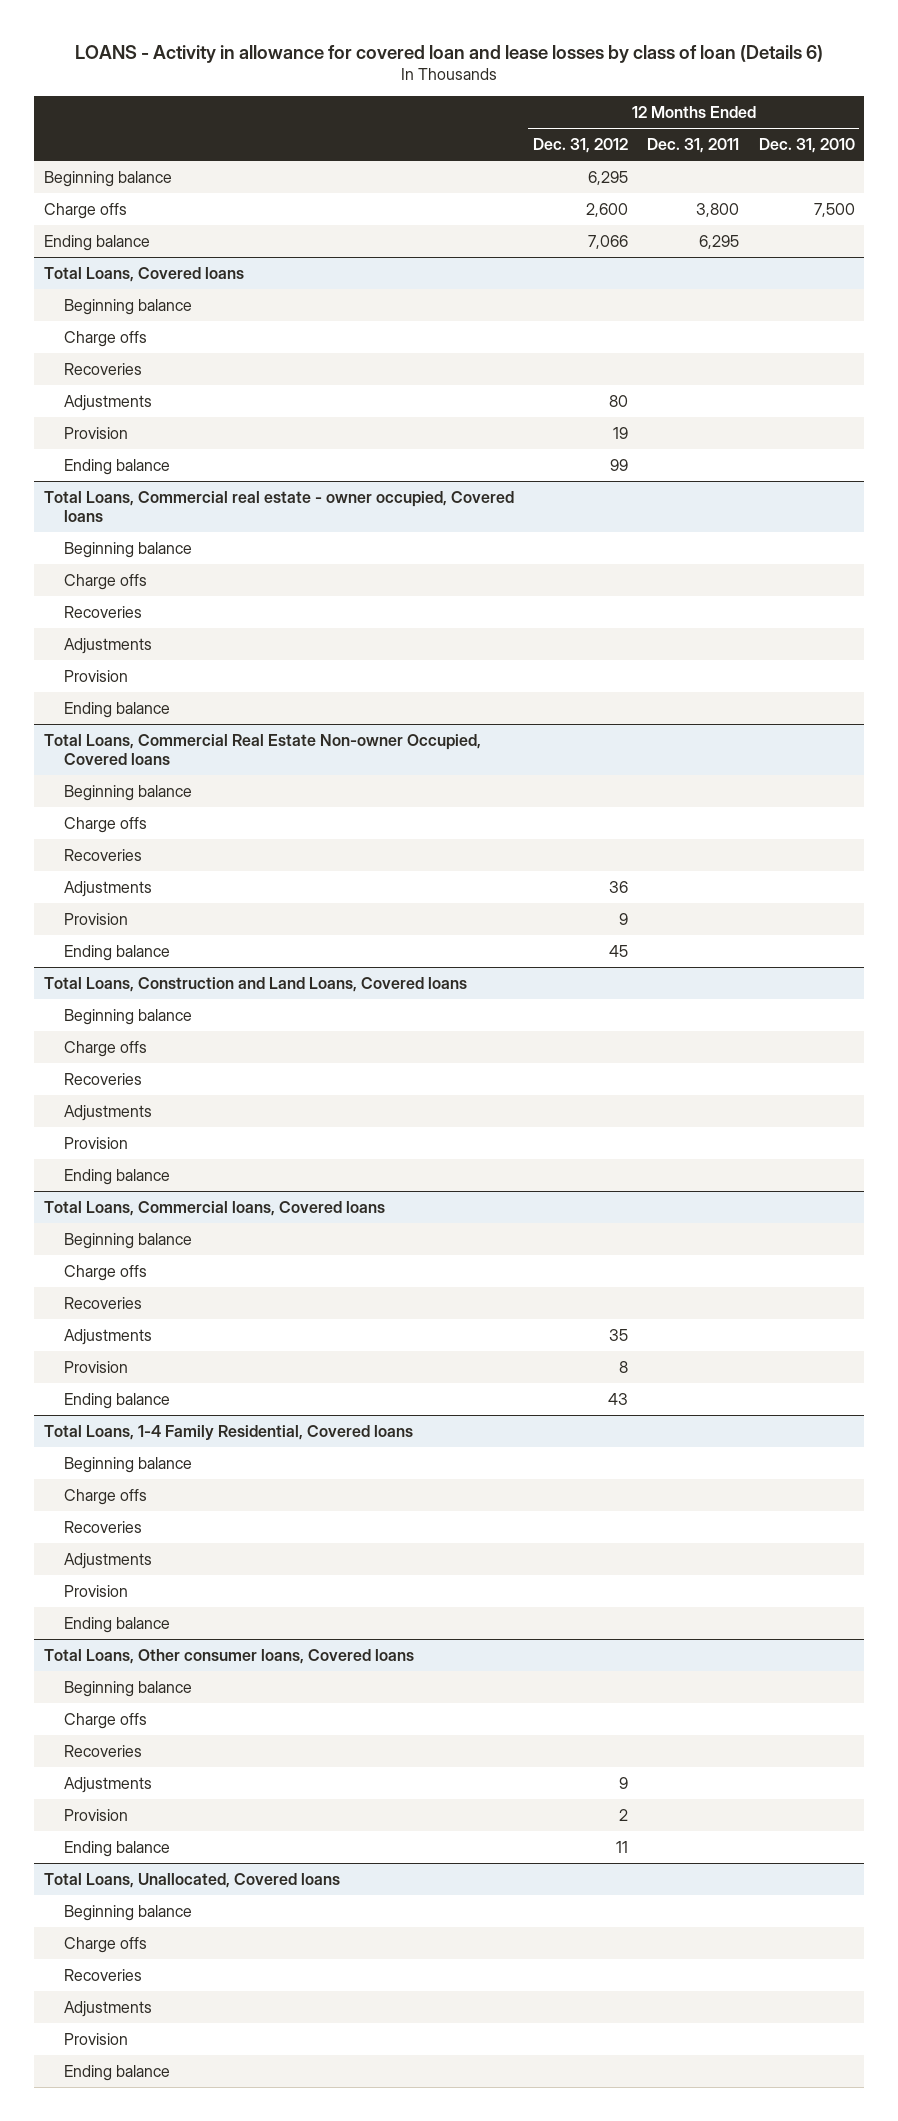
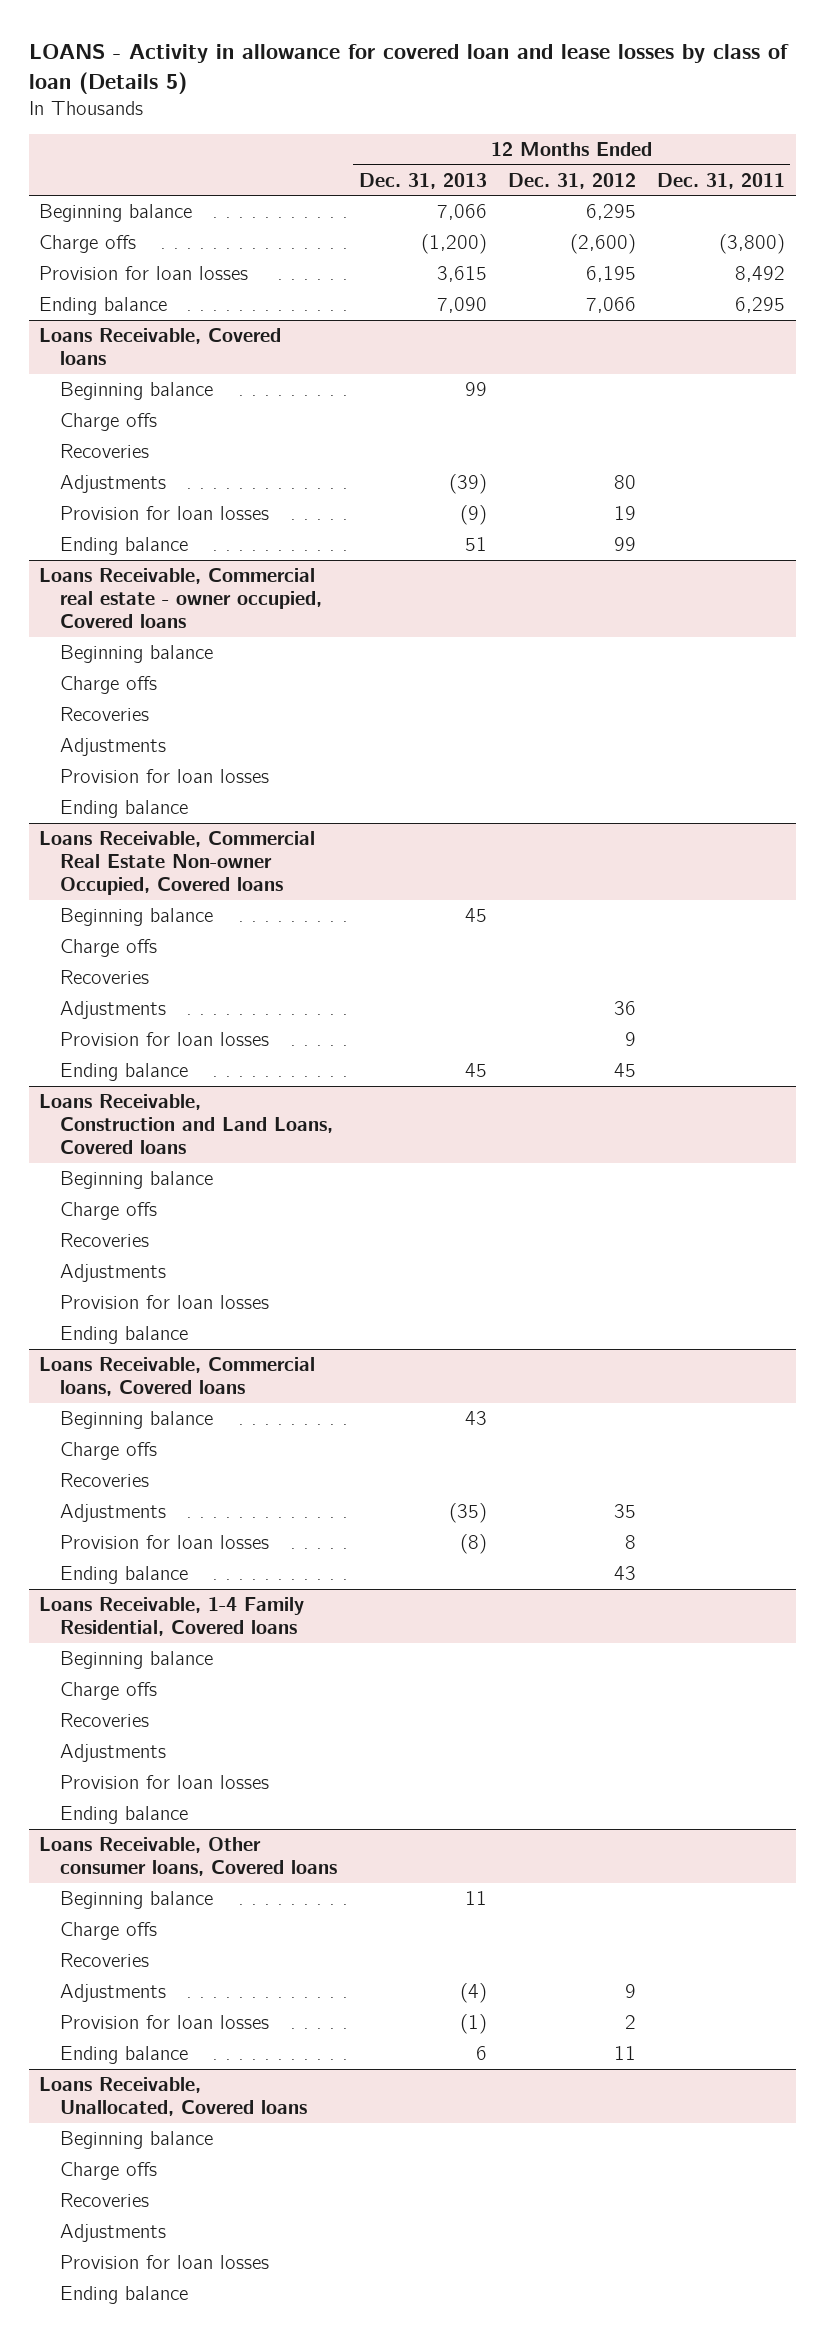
- LOANS - Activity in allowance for covered loan and lease losses by class of loan (Details 6)
+ LOANS - Activity in allowance for covered loan and lease losses by class of loan (Details 5)
- | 12 Months Ended Dec. 31, 2012 | 12 Months Ended Dec. 31, 2011 | 12 Months Ended Dec. 31, 2010
+ | 12 Months Ended Dec. 31, 2013 | 12 Months Ended Dec. 31, 2012 | 12 Months Ended Dec. 31, 2011
- Charge offs | 2,600 | 3,800 | 7,500
+ Charge offs | (1,200) | (2,600) | (3,800)
+ Provision for loan losses | 3,615 | 6,195 | 8,492
- Total Loans, Covered loans
+ Loans Receivable, Covered loans
- Provision | 19 | |
+ Provision for loan losses | (9) | 19 |
- Total Loans, Commercial real estate - owner occupied, Covered loans
+ Loans Receivable, Commercial real estate - owner occupied, Covered loans
- Provision
+ Provision for loan losses
- Total Loans, Commercial Real Estate Non-owner Occupied, Covered loans
+ Loans Receivable, Commercial Real Estate Non-owner Occupied, Covered loans
- Provision | 9 | |
+ Provision for loan losses | | 9 |
- Total Loans, Construction and Land Loans, Covered loans
+ Loans Receivable, Construction and Land Loans, Covered loans
- Provision
+ Provision for loan losses
- Total Loans, Commercial loans, Covered loans
+ Loans Receivable, Commercial loans, Covered loans
- Provision | 8 | |
+ Provision for loan losses | (8) | 8 |
- Total Loans, 1-4 Family Residential, Covered loans
+ Loans Receivable, 1-4 Family Residential, Covered loans
- Provision
+ Provision for loan losses
- Total Loans, Other consumer loans, Covered loans
+ Loans Receivable, Other consumer loans, Covered loans
- Provision | 2 | |
+ Provision for loan losses | (1) | 2 |
- Total Loans, Unallocated, Covered loans
+ Loans Receivable, Unallocated, Covered loans
- Provision
+ Provision for loan losses

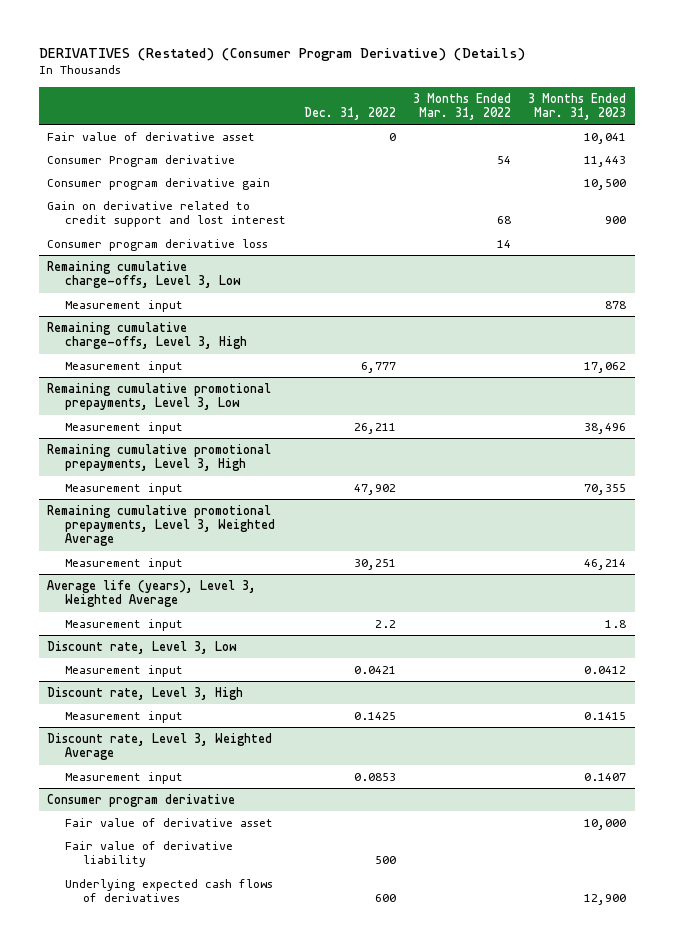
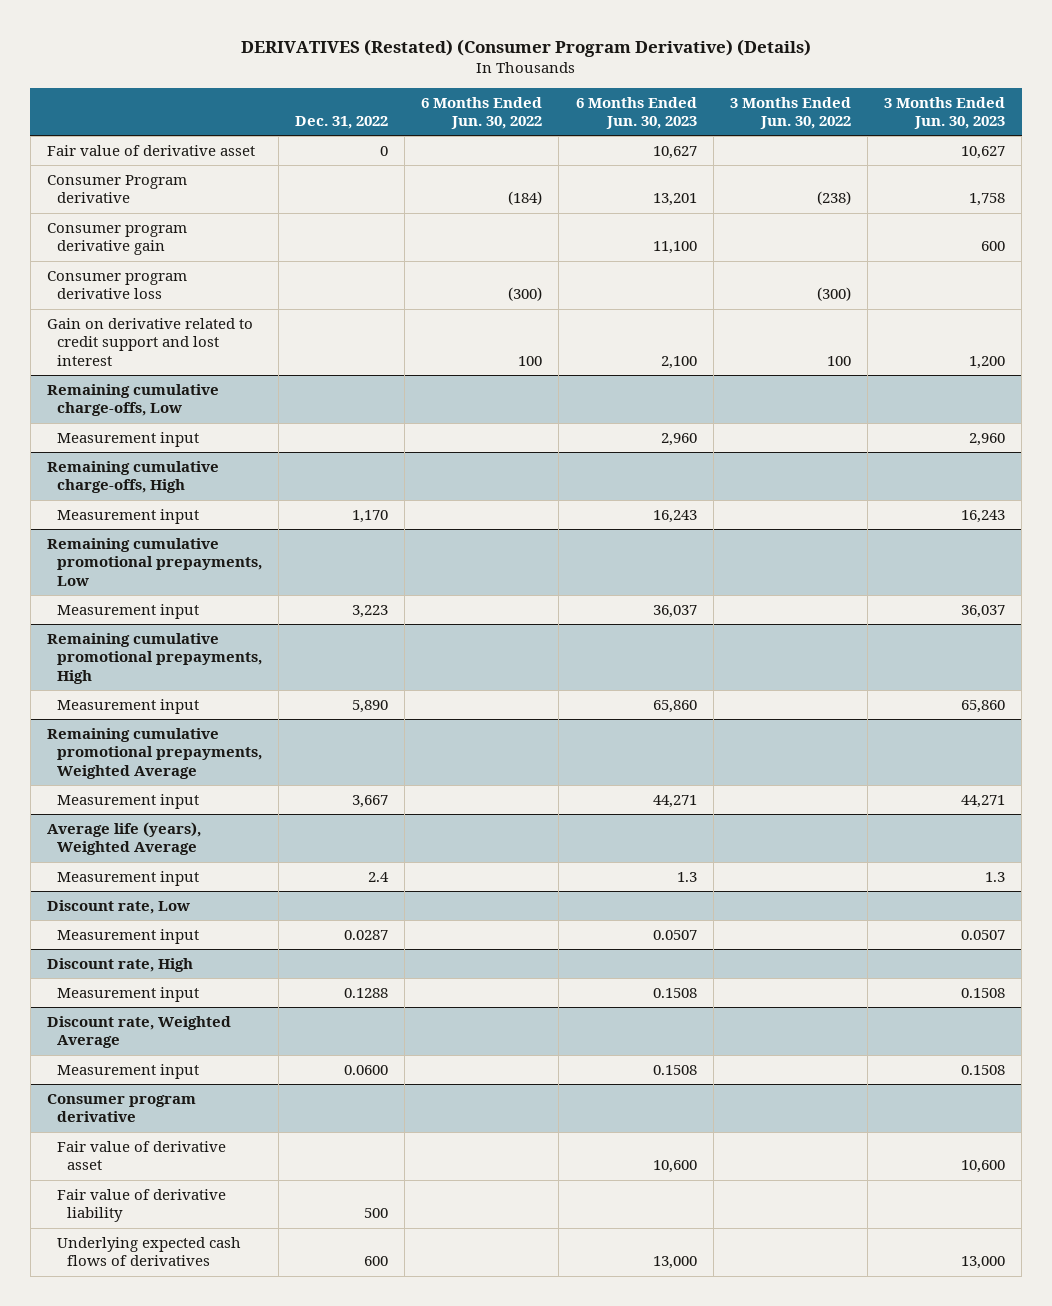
- | Dec. 31, 2022 | 3 Months Ended Mar. 31, 2022 | 3 Months Ended Mar. 31, 2023
+ | Dec. 31, 2022 | 6 Months Ended Jun. 30, 2022 | 6 Months Ended Jun. 30, 2023 | 3 Months Ended Jun. 30, 2022 | 3 Months Ended Jun. 30, 2023
- Remaining cumulative charge-offs, Level 3, Low
moved down: Gain on derivative related to credit support and lost interest | | 100 | 2,100 | 100 | 1,200
+ Remaining cumulative charge-offs, Low
- Remaining cumulative charge-offs, Level 3, High
- Measurement input | 6,777 | | 17,062
- Remaining cumulative promotional prepayments, Level 3, Low
- Measurement input | 26,211 | | 38,496
- Remaining cumulative promotional prepayments, Level 3, High
- Measurement input | 47,902 | | 70,355
- Remaining cumulative promotional prepayments, Level 3, Weighted Average
- Measurement input | 30,251 | | 46,214
- Average life (years), Level 3, Weighted Average
- Measurement input | 2.2 | | 1.8
- Discount rate, Level 3, Low
- Measurement input | 0.0421 | | 0.0412
- Discount rate, Level 3, High
- Measurement input | 0.1425 | | 0.1415
- Discount rate, Level 3, Weighted Average
- Measurement input | 0.0853 | | 0.1407
+ Remaining cumulative charge-offs, High
+ Measurement input | 1,170 | | 16,243 | | 16,243
+ Remaining cumulative promotional prepayments, Low
+ Measurement input | 3,223 | | 36,037 | | 36,037
+ Remaining cumulative promotional prepayments, High
+ Measurement input | 5,890 | | 65,860 | | 65,860
+ Remaining cumulative promotional prepayments, Weighted Average
+ Measurement input | 3,667 | | 44,271 | | 44,271
+ Average life (years), Weighted Average
+ Measurement input | 2.4 | | 1.3 | | 1.3
+ Discount rate, Low
+ Measurement input | 0.0287 | | 0.0507 | | 0.0507
+ Discount rate, High
+ Measurement input | 0.1288 | | 0.1508 | | 0.1508
+ Discount rate, Weighted Average
+ Measurement input | 0.0600 | | 0.1508 | | 0.1508

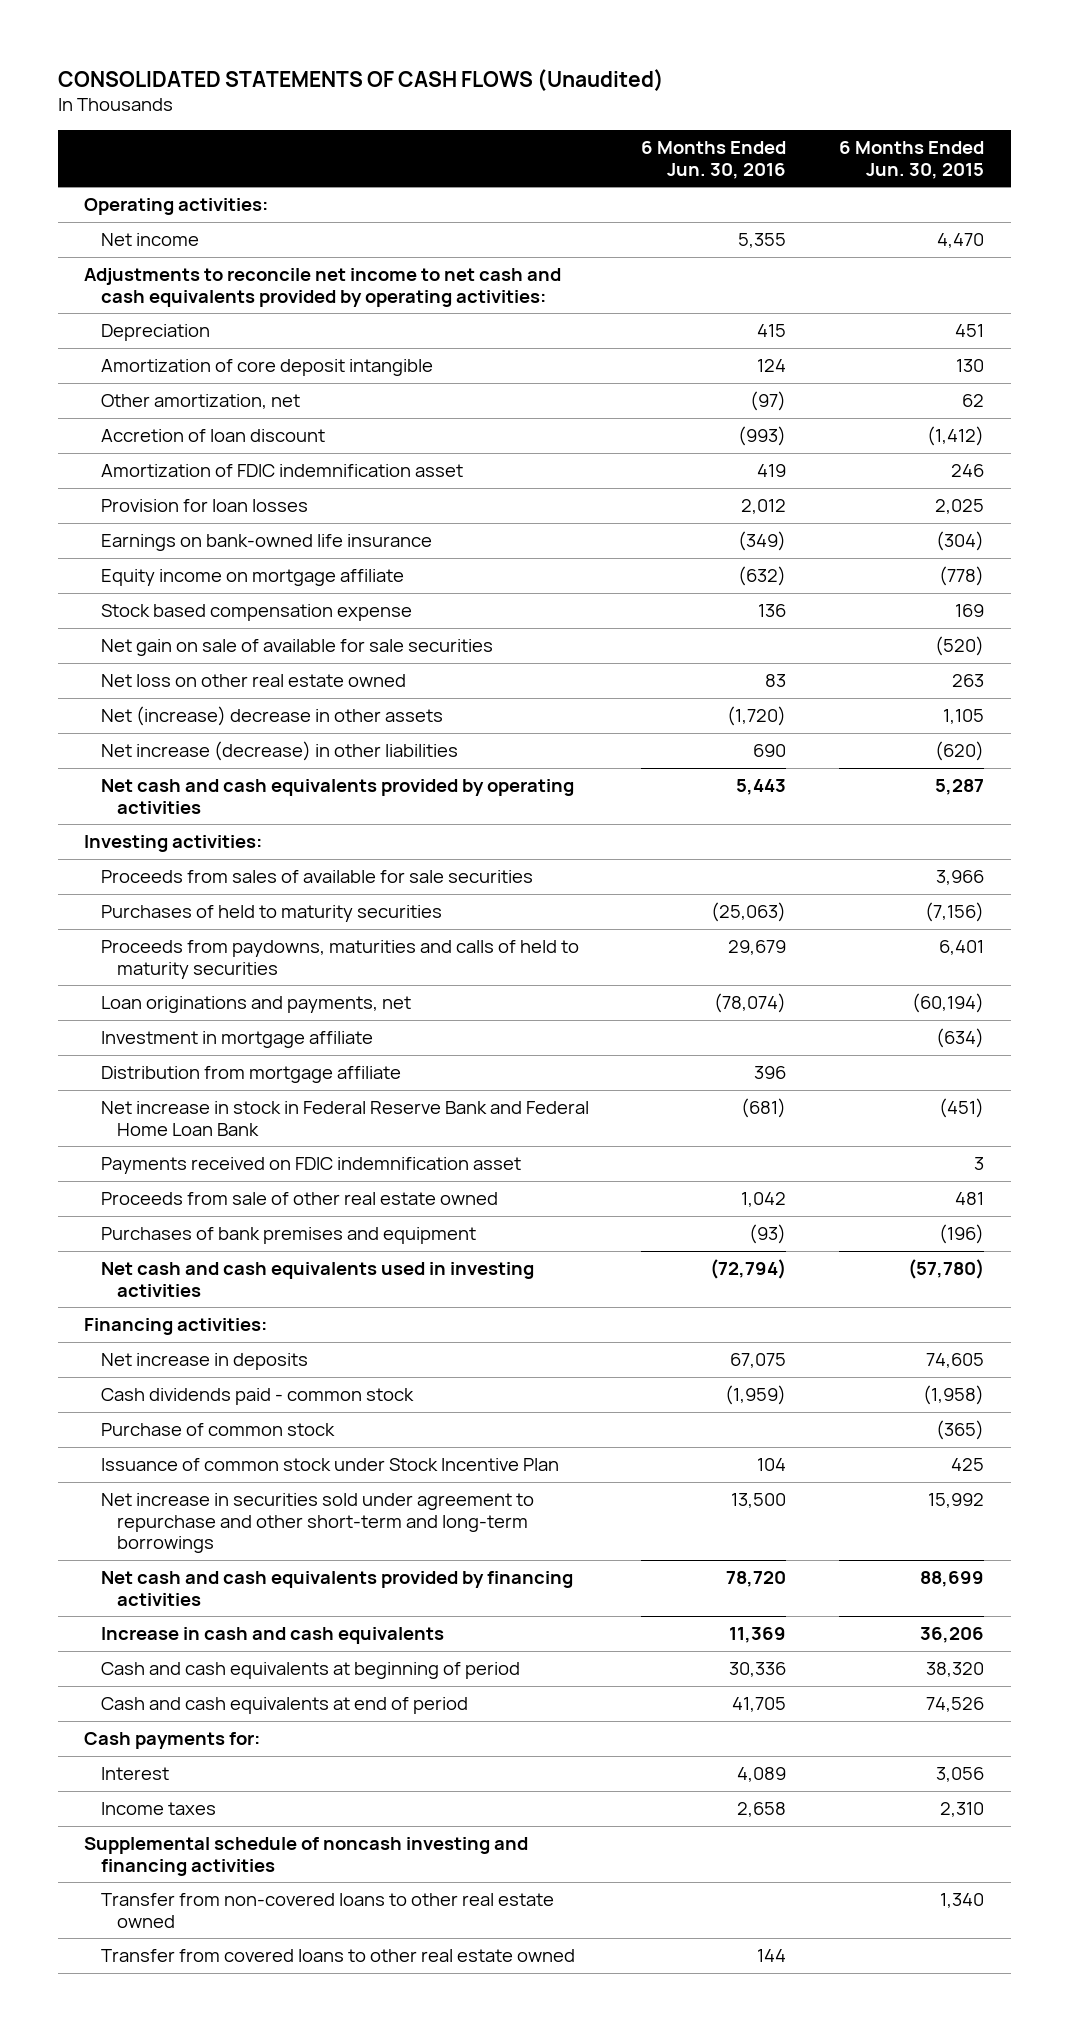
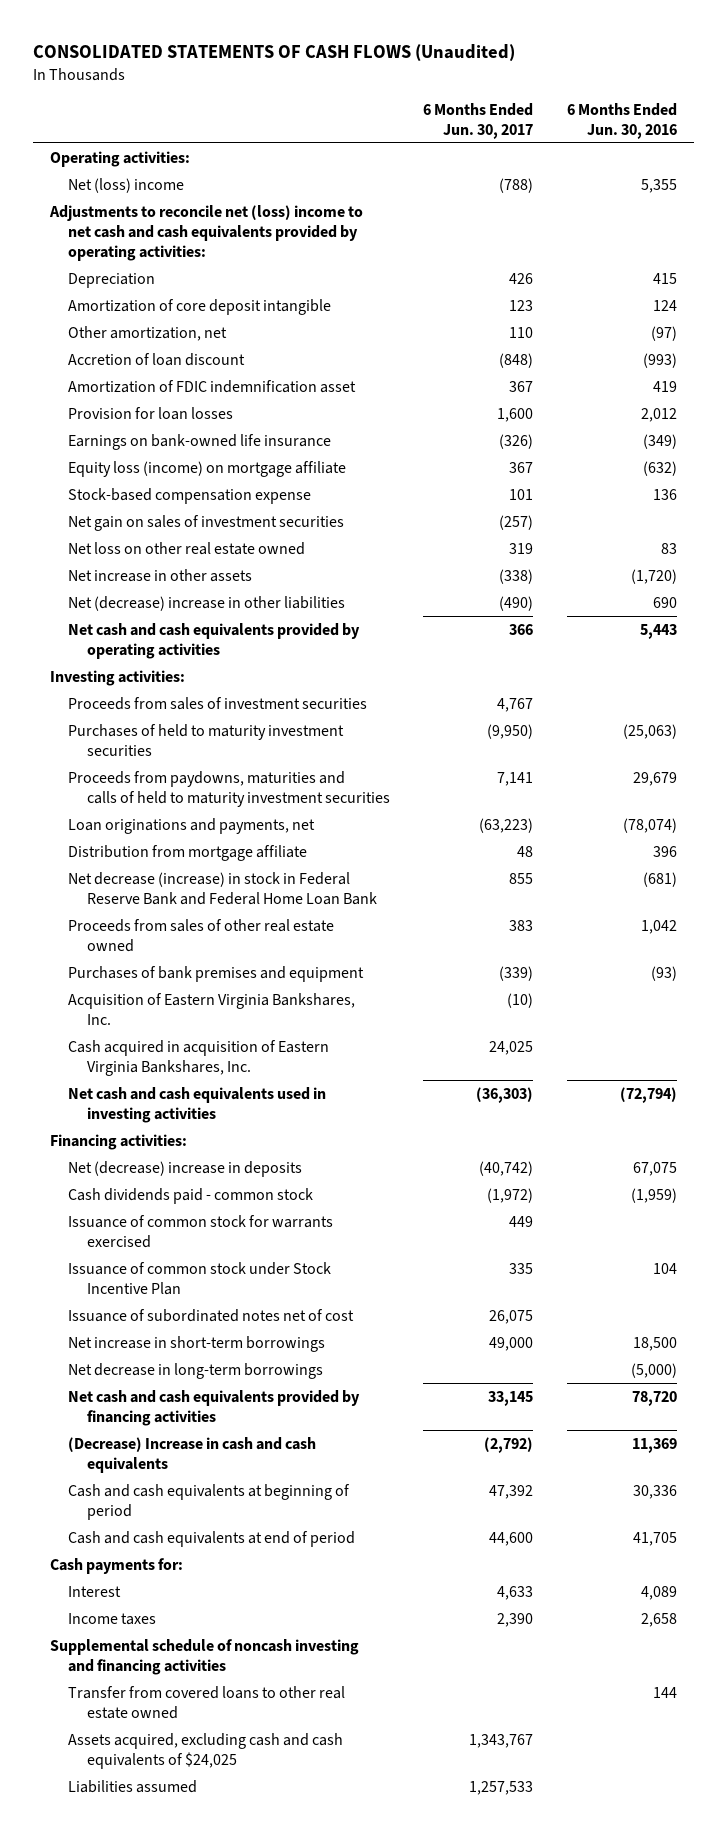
- | 6 Months Ended Jun. 30, 2016 | 6 Months Ended Jun. 30, 2015
+ | 6 Months Ended Jun. 30, 2017 | 6 Months Ended Jun. 30, 2016
- Net income | 5,355 | 4,470
- Adjustments to reconcile net income to net cash and cash equivalents provided by operating activities:
+ Net (loss) income | (788) | 5,355
+ Adjustments to reconcile net (loss) income to net cash and cash equivalents provided by operating activities:
- Equity income on mortgage affiliate | (632) | (778)
- Stock based compensation expense | 136 | 169
- Net gain on sale of available for sale securities | | (520)
+ Equity loss (income) on mortgage affiliate | 367 | (632)
+ Stock-based compensation expense | 101 | 136
+ Net gain on sales of investment securities | (257) |
- Net (increase) decrease in other assets | (1,720) | 1,105
- Net increase (decrease) in other liabilities | 690 | (620)
+ Net increase in other assets | (338) | (1,720)
+ Net (decrease) increase in other liabilities | (490) | 690
- Proceeds from sales of available for sale securities | | 3,966
- Purchases of held to maturity securities | (25,063) | (7,156)
- Proceeds from paydowns, maturities and calls of held to maturity securities | 29,679 | 6,401
+ Proceeds from sales of investment securities | 4,767 |
+ Purchases of held to maturity investment securities | (9,950) | (25,063)
+ Proceeds from paydowns, maturities and calls of held to maturity investment securities | 7,141 | 29,679
- Investment in mortgage affiliate | | (634)
- Net increase in stock in Federal Reserve Bank and Federal Home Loan Bank | (681) | (451)
- Payments received on FDIC indemnification asset | | 3
- Proceeds from sale of other real estate owned | 1,042 | 481
+ Net decrease (increase) in stock in Federal Reserve Bank and Federal Home Loan Bank | 855 | (681)
+ Proceeds from sales of other real estate owned | 383 | 1,042
+ Acquisition of Eastern Virginia Bankshares, Inc. | (10) |
+ Cash acquired in acquisition of Eastern Virginia Bankshares, Inc. | 24,025 |
- Net increase in deposits | 67,075 | 74,605
+ Net (decrease) increase in deposits | (40,742) | 67,075
- Purchase of common stock | | (365)
+ Issuance of common stock for warrants exercised | 449 |
- Net increase in securities sold under agreement to repurchase and other short-term and long-term borrowings | 13,500 | 15,992
+ Issuance of subordinated notes net of cost | 26,075 |
+ Net increase in short-term borrowings | 49,000 | 18,500
+ Net decrease in long-term borrowings | | (5,000)
- Increase in cash and cash equivalents | 11,369 | 36,206
+ (Decrease) Increase in cash and cash equivalents | (2,792) | 11,369
- Transfer from non-covered loans to other real estate owned | | 1,340
+ Assets acquired, excluding cash and cash equivalents of $24,025 | 1,343,767 |
+ Liabilities assumed | 1,257,533 |

